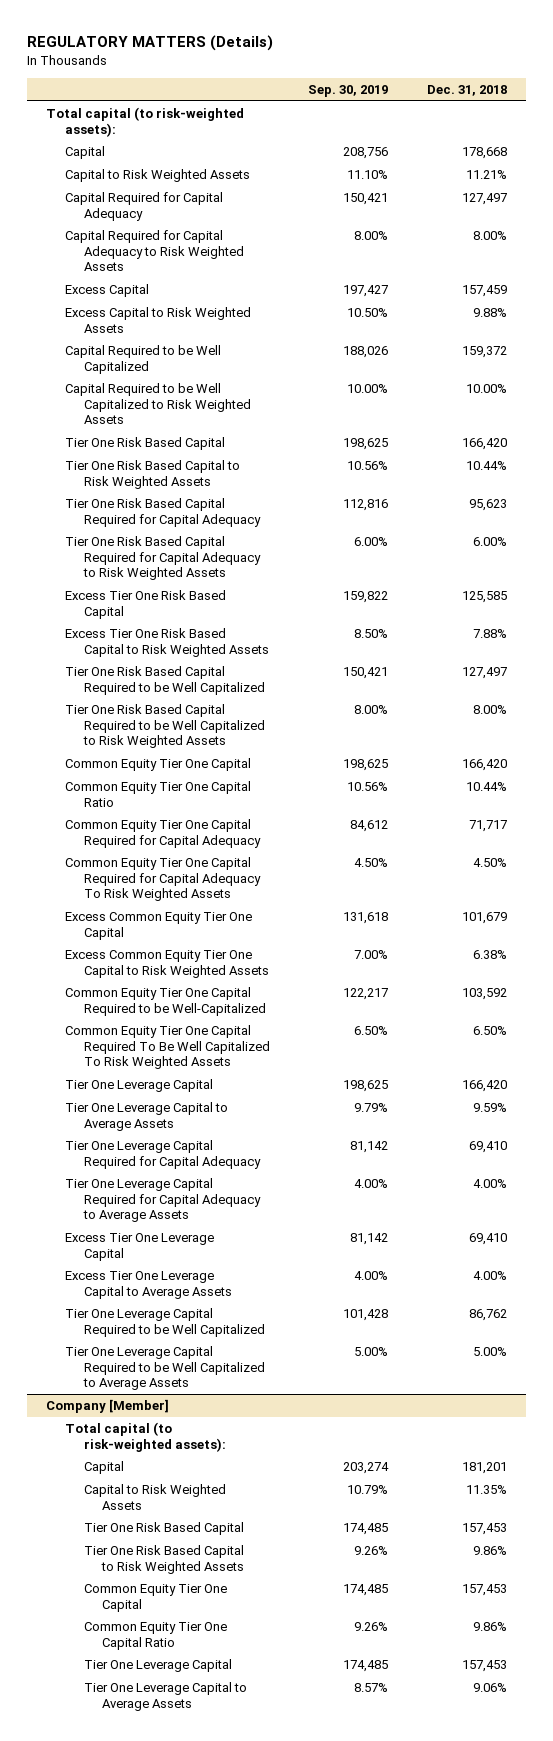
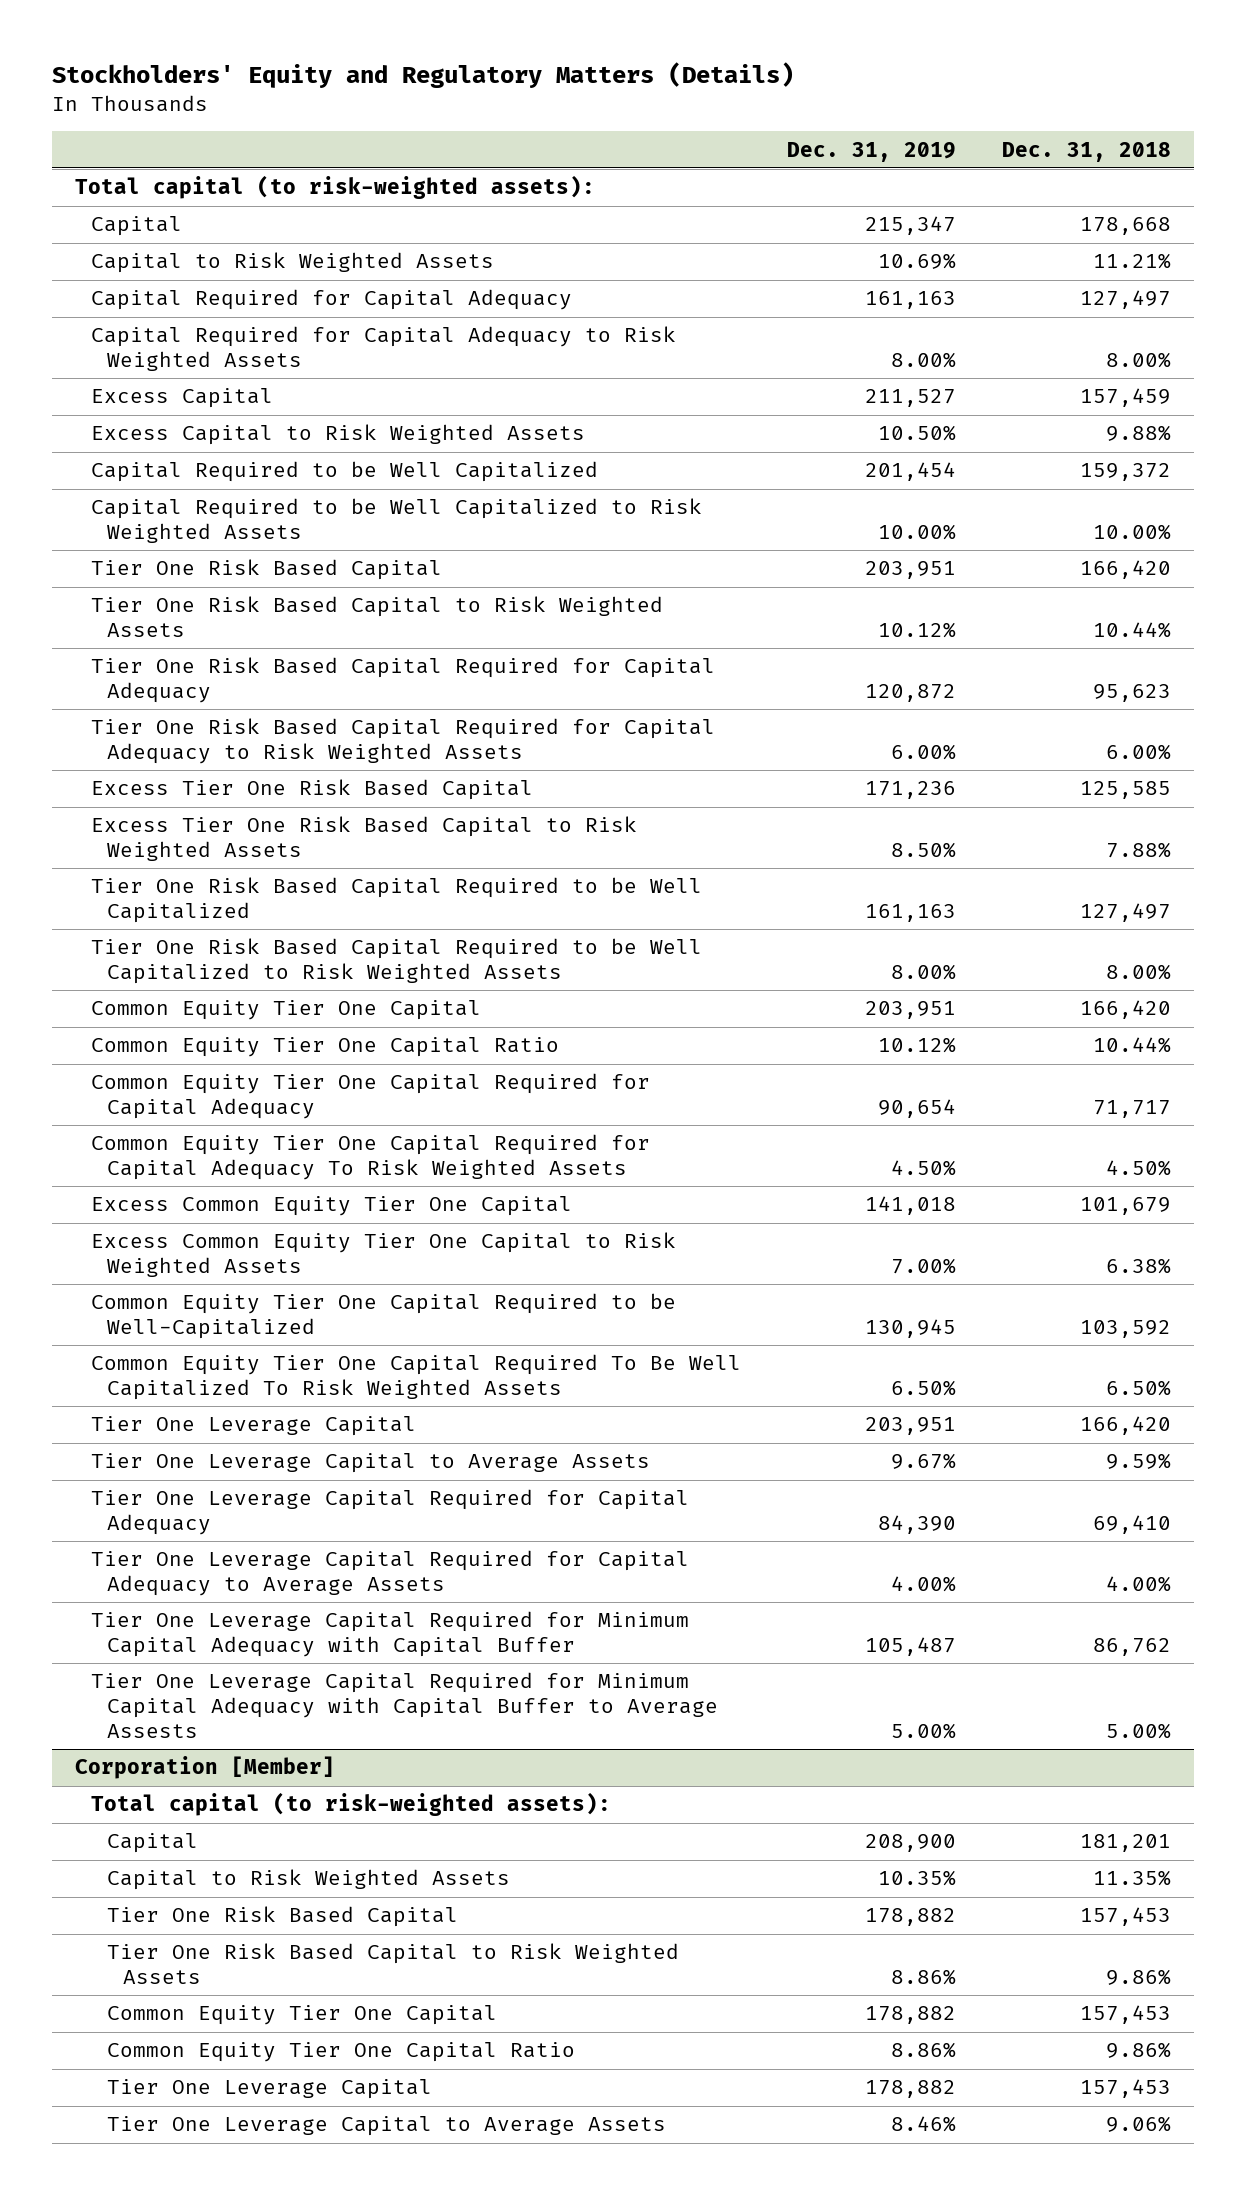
- REGULATORY MATTERS (Details)
+ Stockholders' Equity and Regulatory Matters (Details)
- | Sep. 30, 2019 | Dec. 31, 2018
+ | Dec. 31, 2019 | Dec. 31, 2018
- Excess Tier One Leverage Capital | 81,142 | 69,410
- Excess Tier One Leverage Capital to Average Assets | 4.00% | 4.00%
- Tier One Leverage Capital Required to be Well Capitalized | 101,428 | 86,762
- Tier One Leverage Capital Required to be Well Capitalized to Average Assets | 5.00% | 5.00%
- Company [Member]
+ Tier One Leverage Capital Required for Minimum Capital Adequacy with Capital Buffer | 105,487 | 86,762
+ Tier One Leverage Capital Required for Minimum Capital Adequacy with Capital Buffer to Average Assests | 5.00% | 5.00%
+ Corporation [Member]

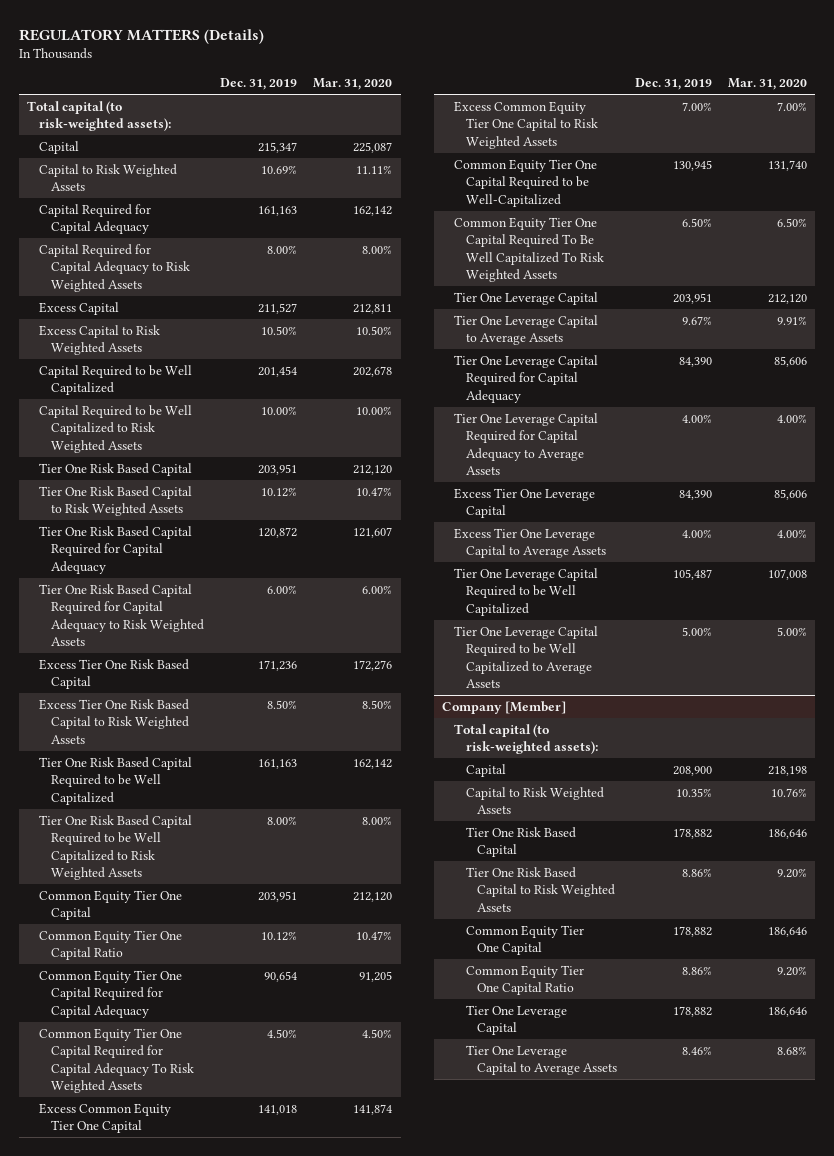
- Stockholders' Equity and Regulatory Matters (Details)
+ REGULATORY MATTERS (Details)
- | Dec. 31, 2019 | Dec. 31, 2018
+ | Dec. 31, 2019 | Mar. 31, 2020
- Tier One Leverage Capital Required for Minimum Capital Adequacy with Capital Buffer | 105,487 | 86,762
- Tier One Leverage Capital Required for Minimum Capital Adequacy with Capital Buffer to Average Assests | 5.00% | 5.00%
- Corporation [Member]
+ Excess Tier One Leverage Capital | 84,390 | 85,606
+ Excess Tier One Leverage Capital to Average Assets | 4.00% | 4.00%
+ Tier One Leverage Capital Required to be Well Capitalized | 105,487 | 107,008
+ Tier One Leverage Capital Required to be Well Capitalized to Average Assets | 5.00% | 5.00%
+ Company [Member]

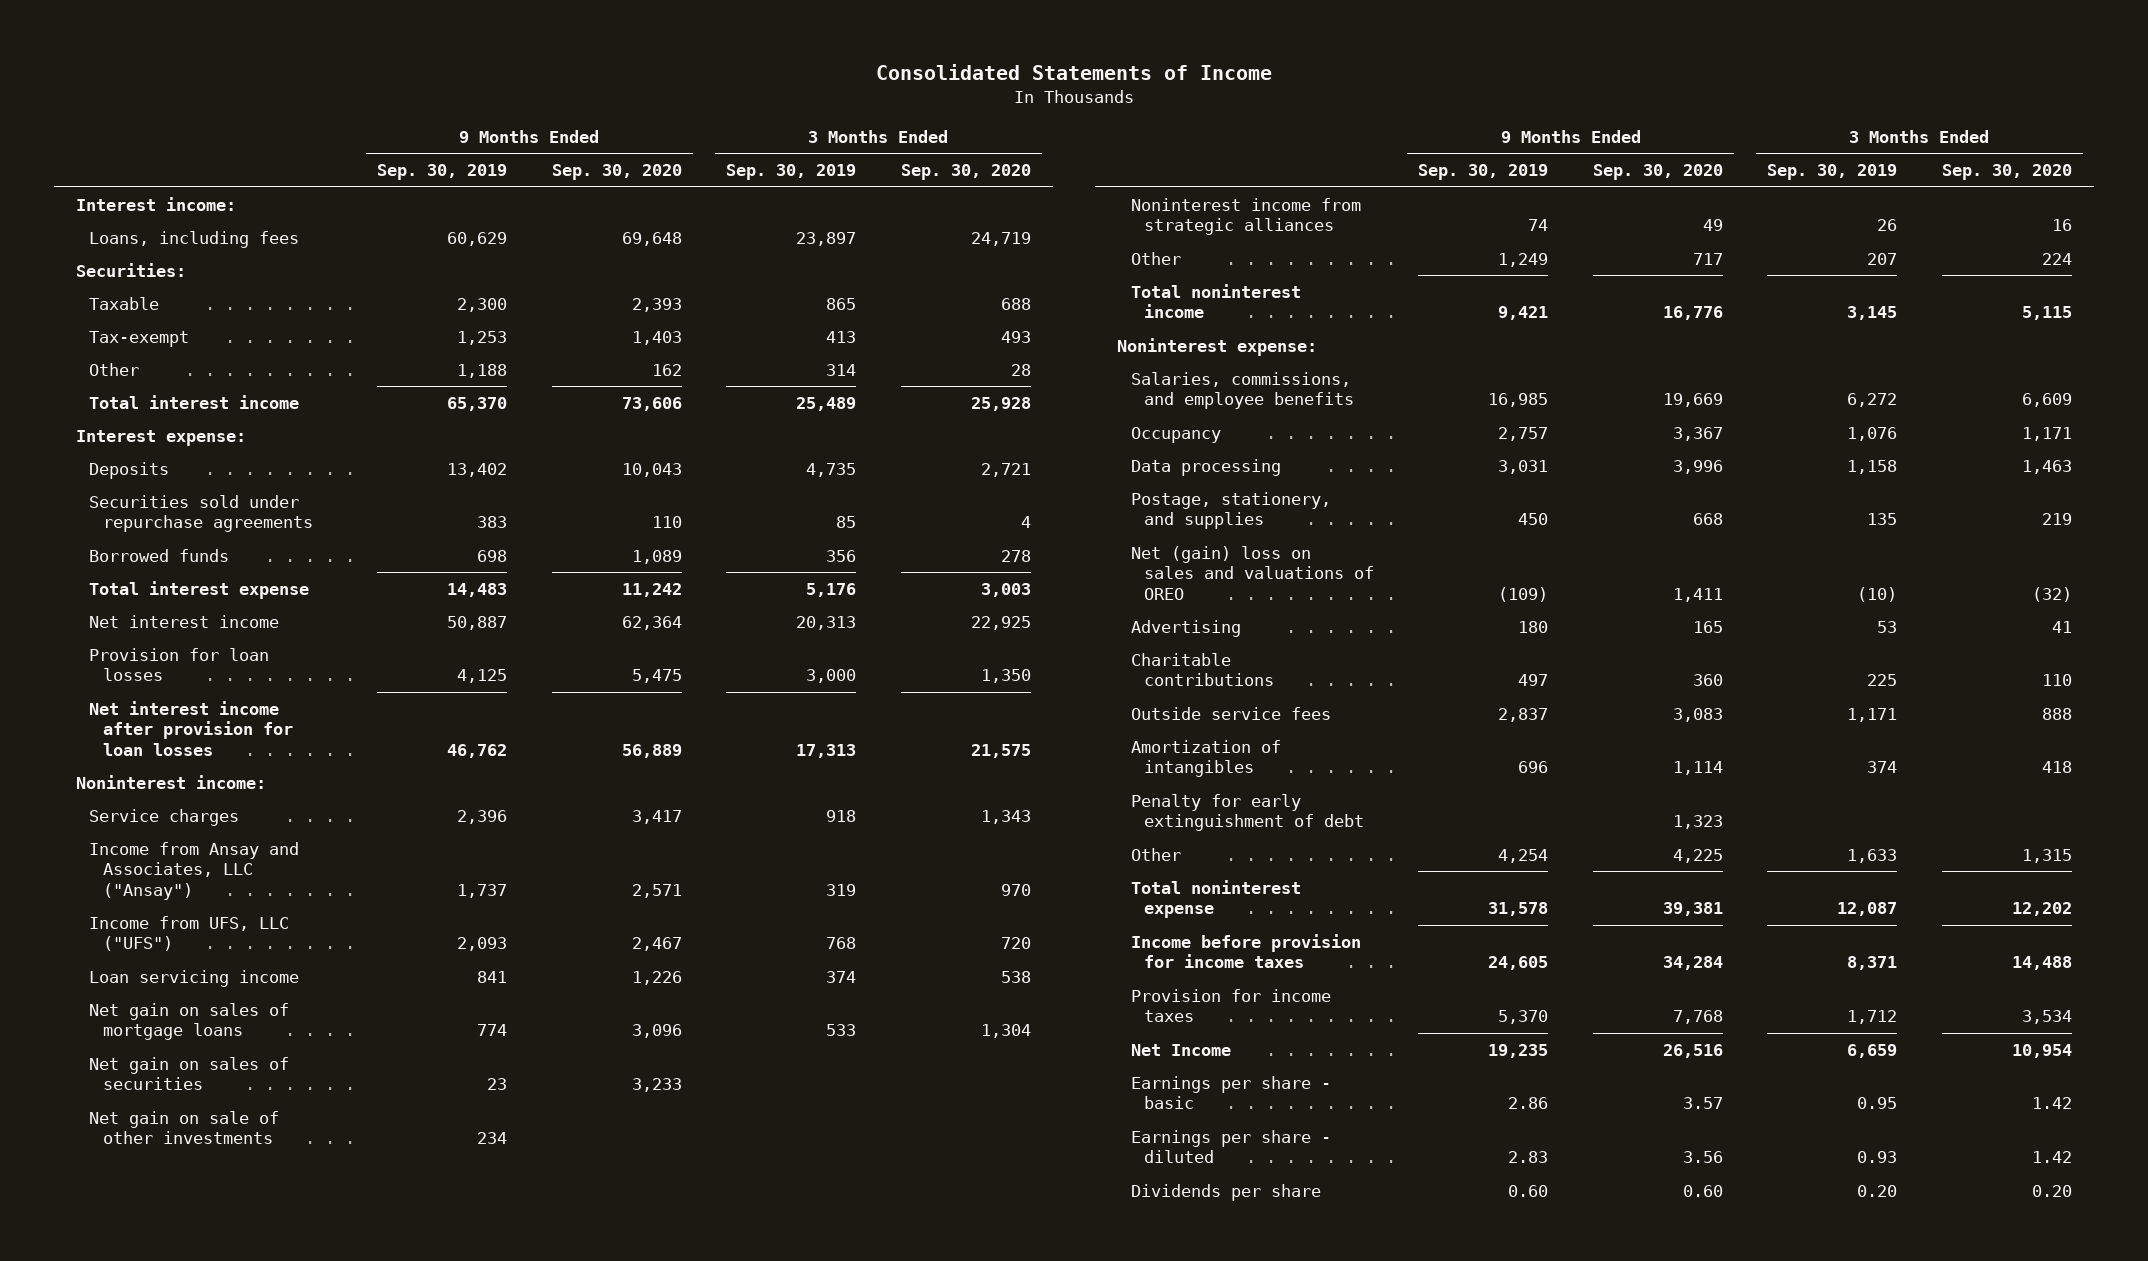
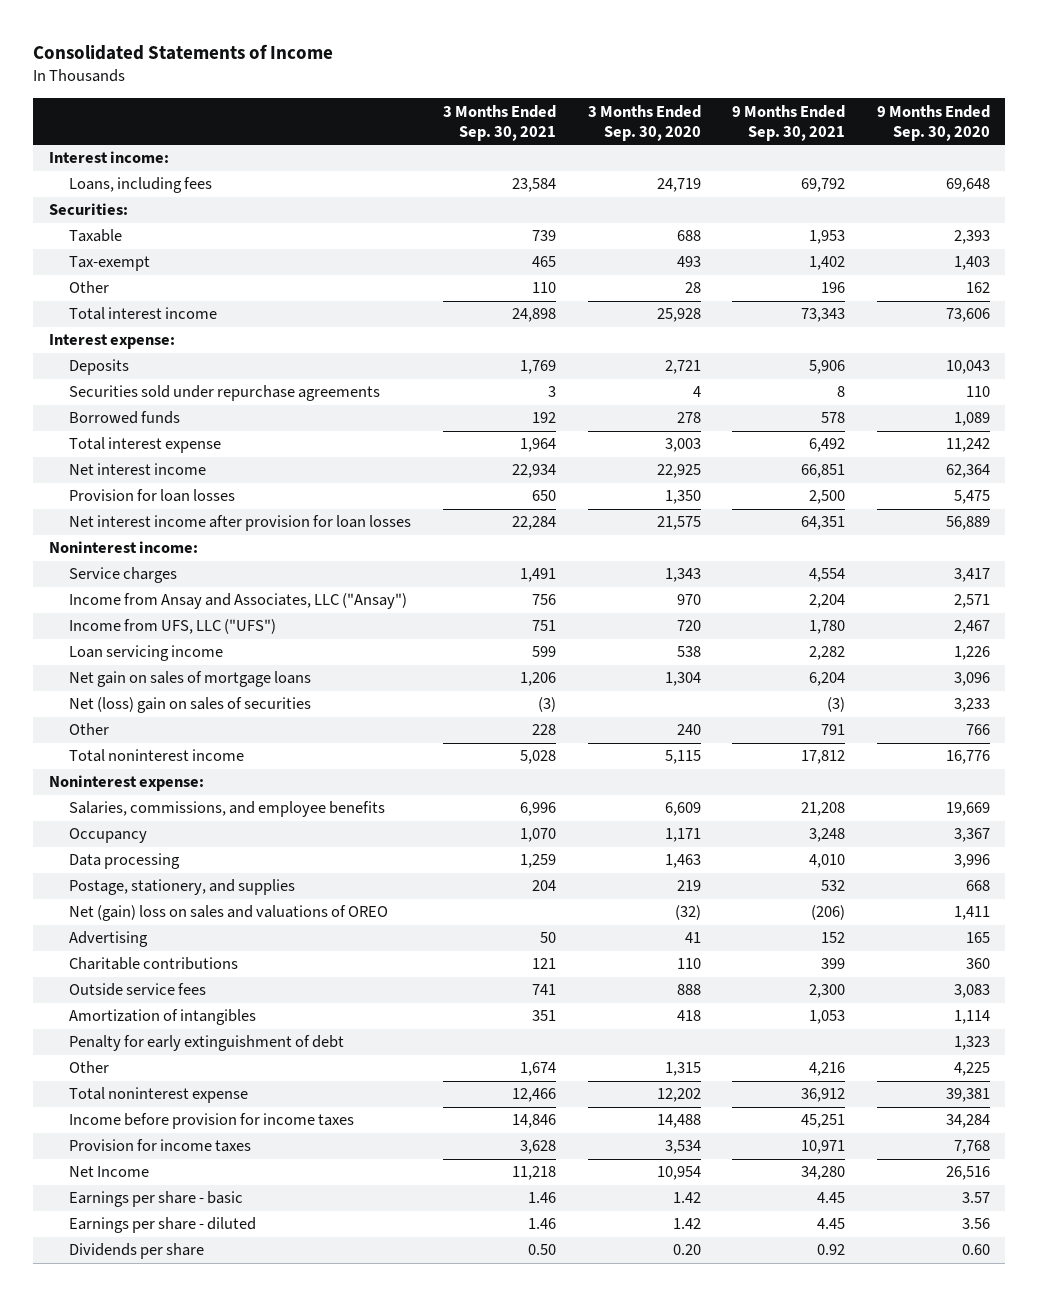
- | 9 Months Ended Sep. 30, 2019 | 9 Months Ended Sep. 30, 2020 | 3 Months Ended Sep. 30, 2019 | 3 Months Ended Sep. 30, 2020
+ | 3 Months Ended Sep. 30, 2021 | 3 Months Ended Sep. 30, 2020 | 9 Months Ended Sep. 30, 2021 | 9 Months Ended Sep. 30, 2020
- Net gain on sales of securities | 23 | 3,233 | |
- Net gain on sale of other investments | 234 | | |
- Noninterest income from strategic alliances | 74 | 49 | 26 | 16
- Other | 1,249 | 717 | 207 | 224
+ Net (loss) gain on sales of securities | (3) | | (3) | 3,233
+ Other | 228 | 240 | 791 | 766

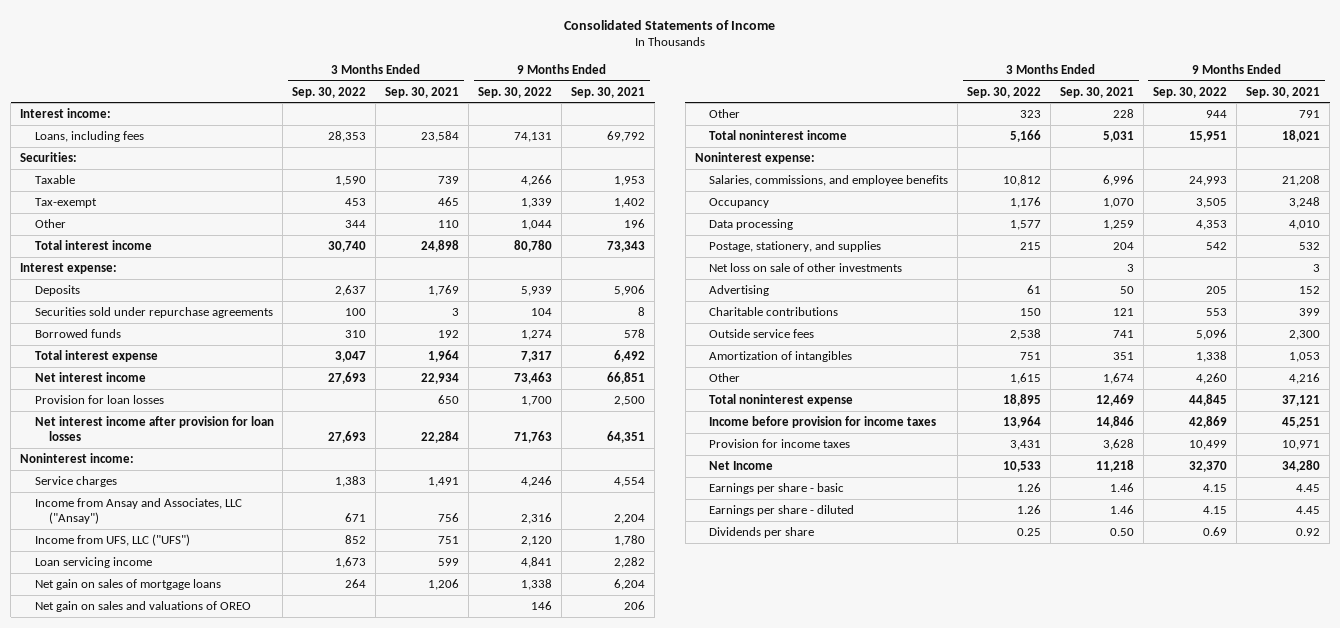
- | 3 Months Ended Sep. 30, 2021 | 3 Months Ended Sep. 30, 2020 | 9 Months Ended Sep. 30, 2021 | 9 Months Ended Sep. 30, 2020
+ | 3 Months Ended Sep. 30, 2022 | 3 Months Ended Sep. 30, 2021 | 9 Months Ended Sep. 30, 2022 | 9 Months Ended Sep. 30, 2021
- Net (loss) gain on sales of securities | (3) | | (3) | 3,233
+ Net gain on sales and valuations of OREO | | | 146 | 206
- Total noninterest income | 5,028 | 5,115 | 17,812 | 16,776
+ Total noninterest income | 5,166 | 5,031 | 15,951 | 18,021
- Net (gain) loss on sales and valuations of OREO | | (32) | (206) | 1,411
+ Net loss on sale of other investments | | 3 | | 3
- Penalty for early extinguishment of debt | | | | 1,323
- Total noninterest expense | 12,466 | 12,202 | 36,912 | 39,381
+ Total noninterest expense | 18,895 | 12,469 | 44,845 | 37,121

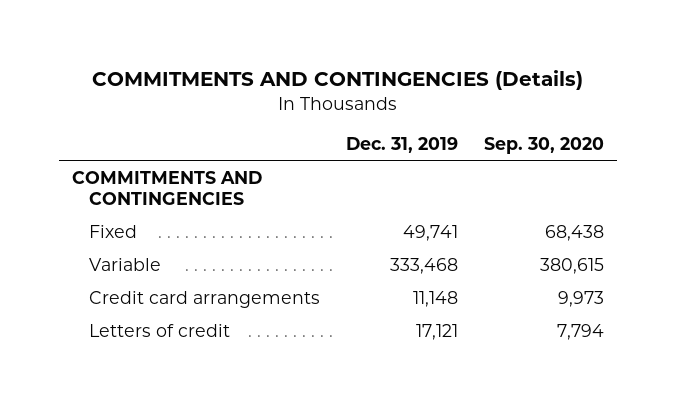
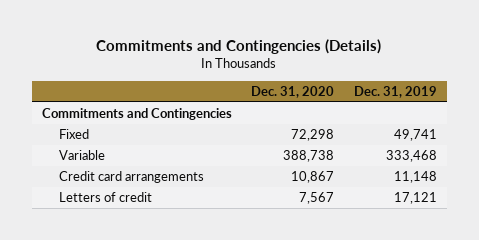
- COMMITMENTS AND CONTINGENCIES (Details)
+ Commitments and Contingencies (Details)
- | Dec. 31, 2019 | Sep. 30, 2020
+ | Dec. 31, 2020 | Dec. 31, 2019
- COMMITMENTS AND CONTINGENCIES
+ Commitments and Contingencies

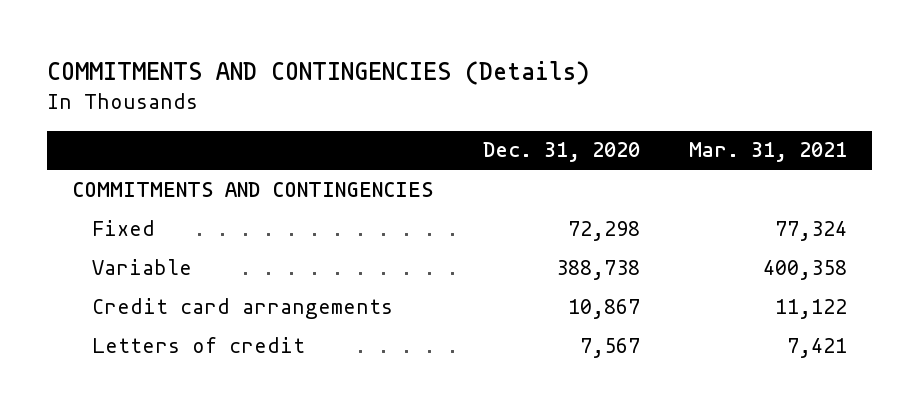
- Commitments and Contingencies (Details)
+ COMMITMENTS AND CONTINGENCIES (Details)
- | Dec. 31, 2020 | Dec. 31, 2019
+ | Dec. 31, 2020 | Mar. 31, 2021
- Commitments and Contingencies
+ COMMITMENTS AND CONTINGENCIES

